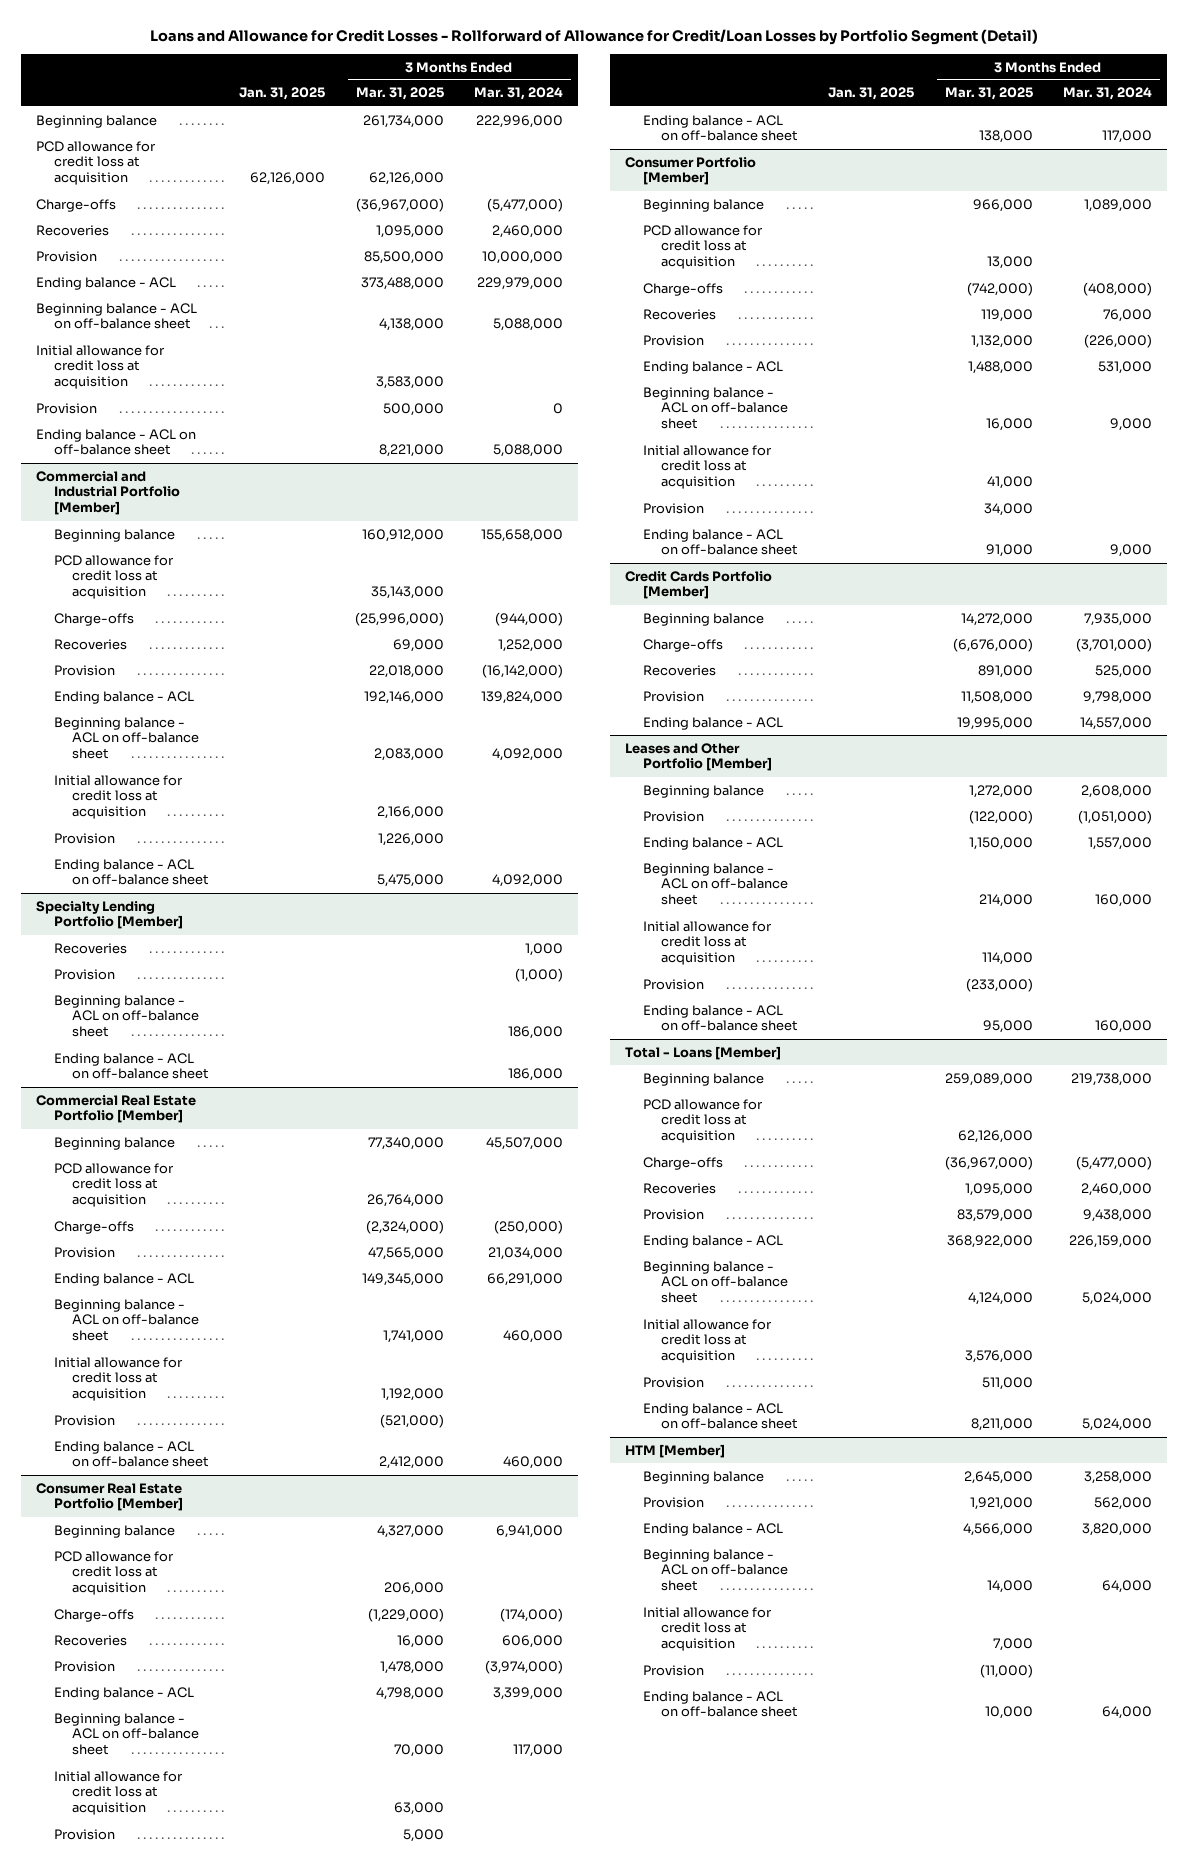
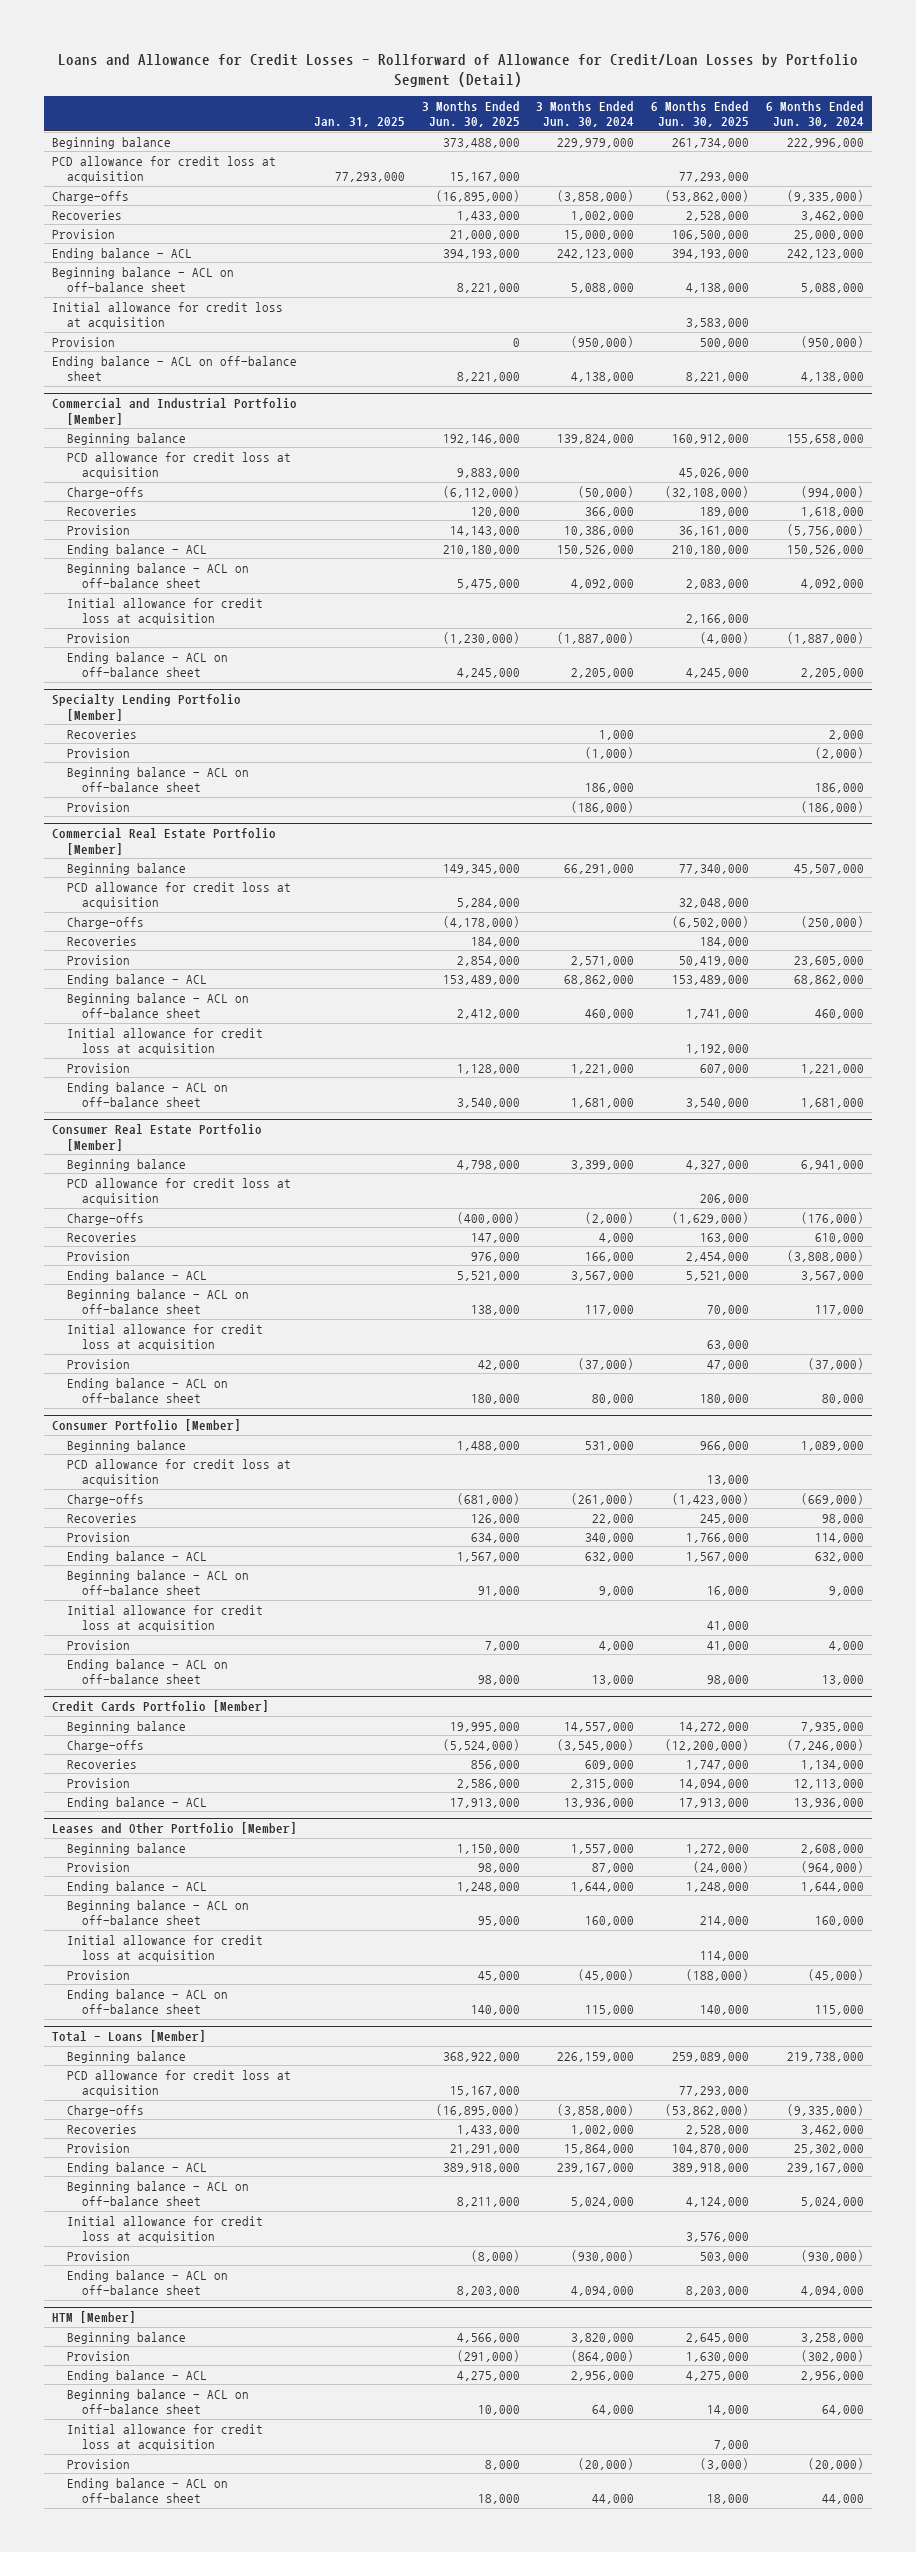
- | Jan. 31, 2025 | 3 Months Ended Mar. 31, 2025 | 3 Months Ended Mar. 31, 2024
+ | Jan. 31, 2025 | 3 Months Ended Jun. 30, 2025 | 3 Months Ended Jun. 30, 2024 | 6 Months Ended Jun. 30, 2025 | 6 Months Ended Jun. 30, 2024
- PCD allowance for credit loss at acquisition | 62,126,000 | 62,126,000 |
+ PCD allowance for credit loss at acquisition | 77,293,000 | 15,167,000 | | 77,293,000 |
@ Specialty Lending Portfolio [Member]
- Ending balance - ACL on off-balance sheet | | | 186,000
+ Provision | | | (186,000) | | (186,000)
@ Commercial Real Estate Portfolio [Member]
+ Recoveries | | 184,000 | | 184,000 |

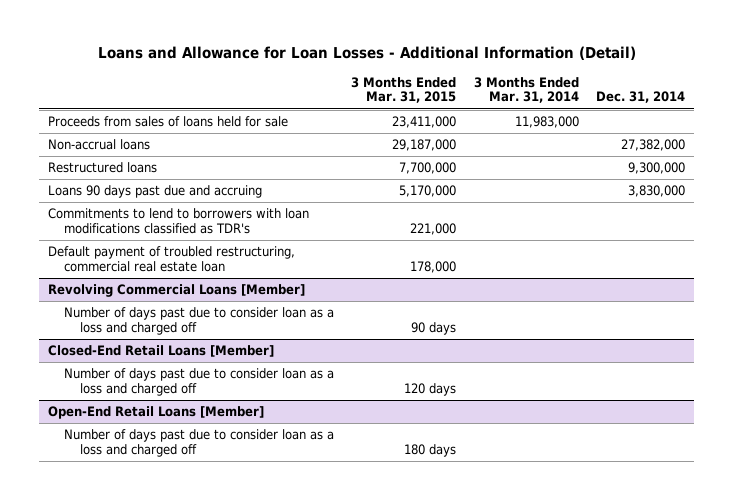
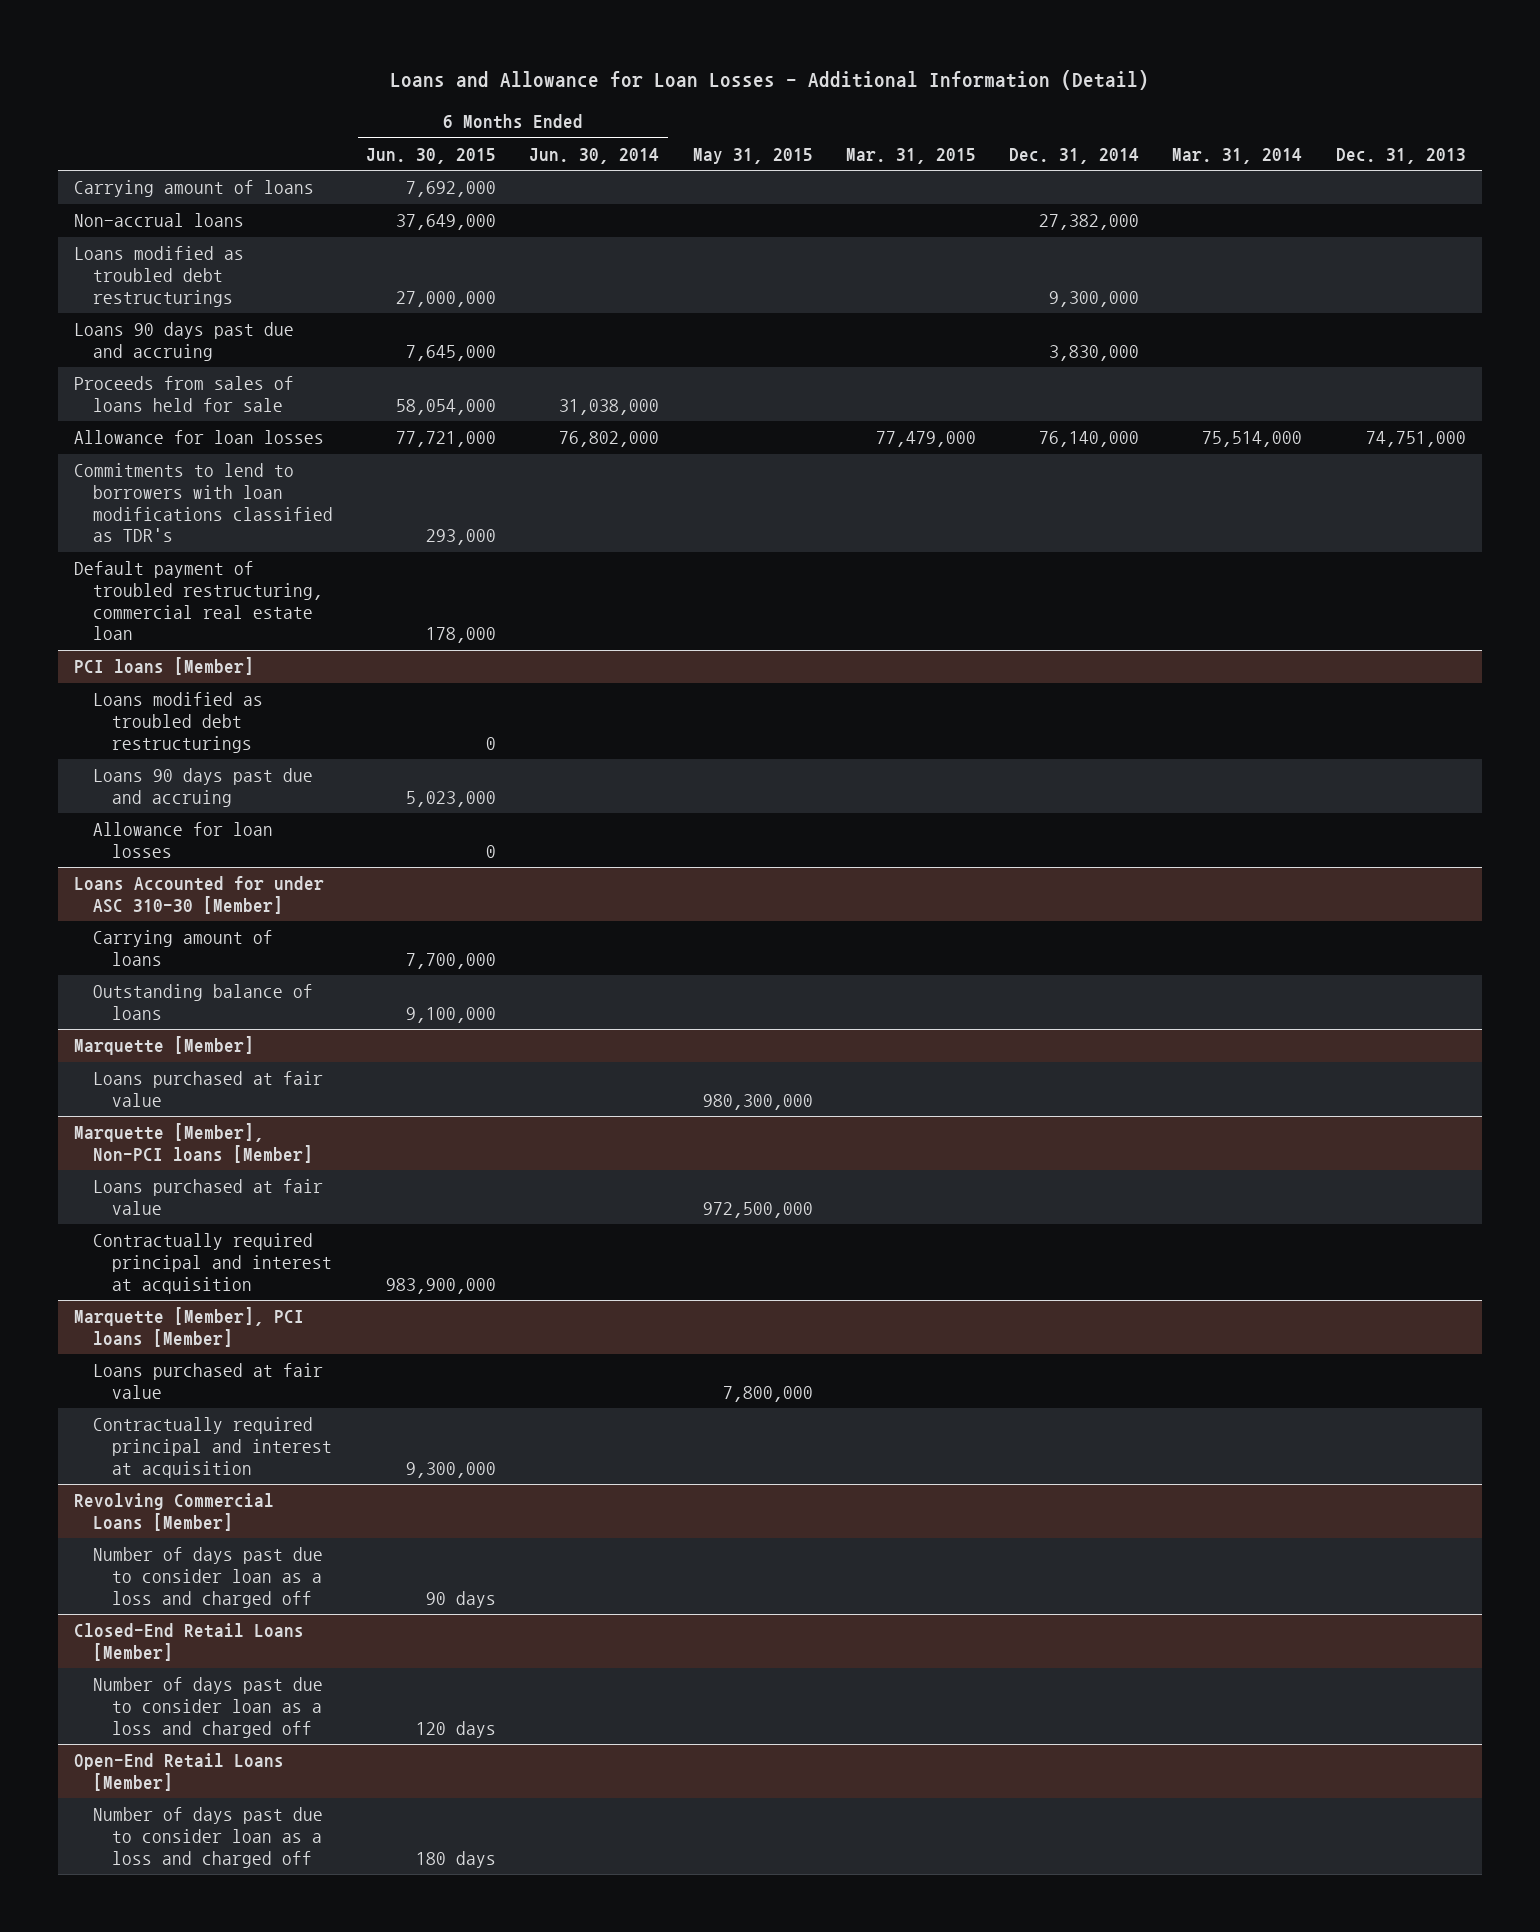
- | 3 Months Ended Mar. 31, 2015 | 3 Months Ended Mar. 31, 2014 | Dec. 31, 2014
+ | 6 Months Ended Jun. 30, 2015 | 6 Months Ended Jun. 30, 2014 | May 31, 2015 | Mar. 31, 2015 | Dec. 31, 2014 | Mar. 31, 2014 | Dec. 31, 2013
+ Carrying amount of loans | 7,692,000 | | | | | |
- Restructured loans | 7,700,000 | | 9,300,000
+ Loans modified as troubled debt restructurings | 27,000,000 | | | | 9,300,000 | |
moved down: Proceeds from sales of loans held for sale | 58,054,000 | 31,038,000 | | | | |
+ Allowance for loan losses | 77,721,000 | 76,802,000 | | 77,479,000 | 76,140,000 | 75,514,000 | 74,751,000
+ PCI loans [Member]
+ Loans modified as troubled debt restructurings | 0 | | | | | |
+ Loans 90 days past due and accruing | 5,023,000 | | | | | |
+ Allowance for loan losses | 0 | | | | | |
+ Loans Accounted for under ASC 310-30 [Member]
+ Carrying amount of loans | 7,700,000 | | | | | |
+ Outstanding balance of loans | 9,100,000 | | | | | |
+ Marquette [Member]
+ Loans purchased at fair value | | | 980,300,000 | | | |
+ Marquette [Member], Non-PCI loans [Member]
+ Loans purchased at fair value | | | 972,500,000 | | | |
+ Contractually required principal and interest at acquisition | 983,900,000 | | | | | |
+ Marquette [Member], PCI loans [Member]
+ Loans purchased at fair value | | | 7,800,000 | | | |
+ Contractually required principal and interest at acquisition | 9,300,000 | | | | | |

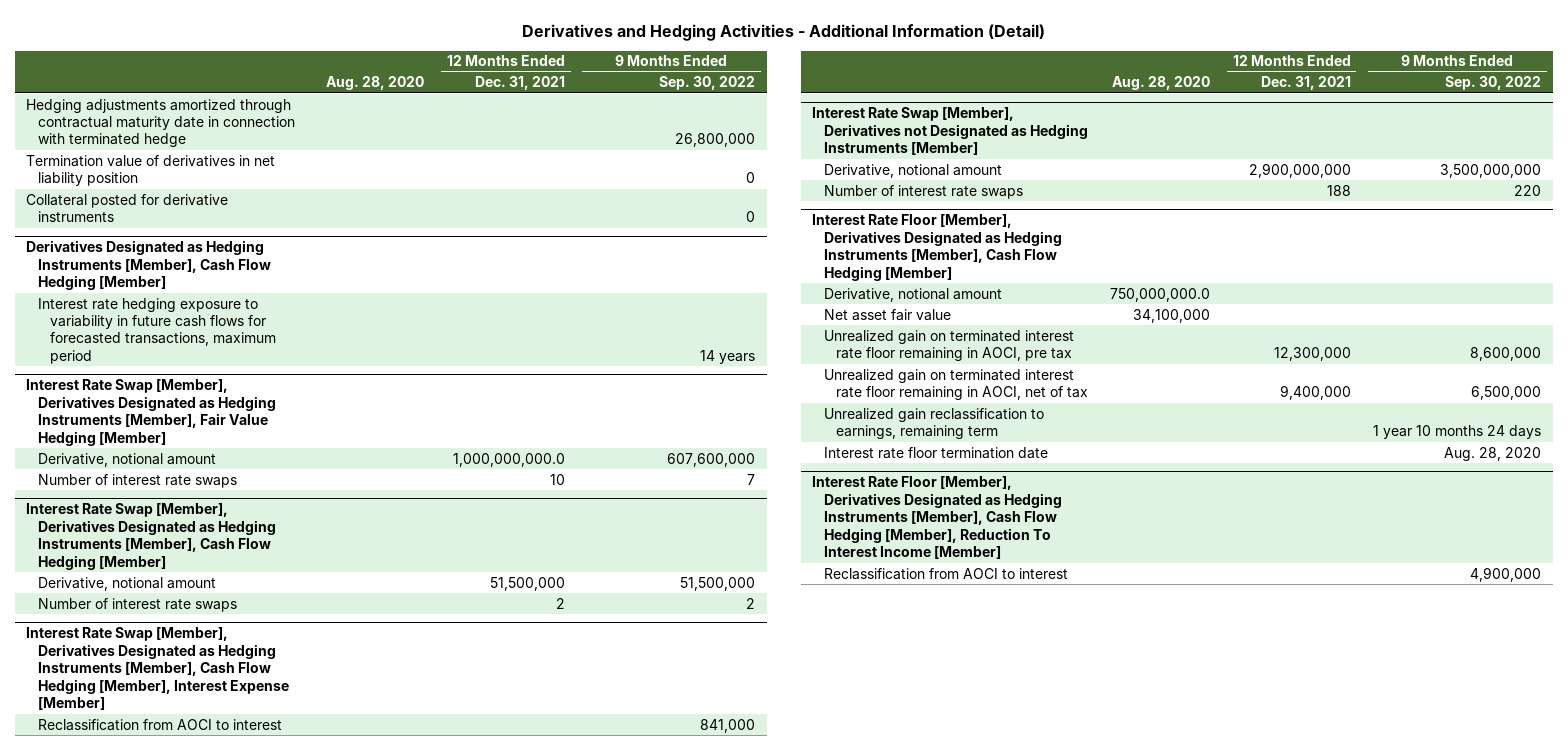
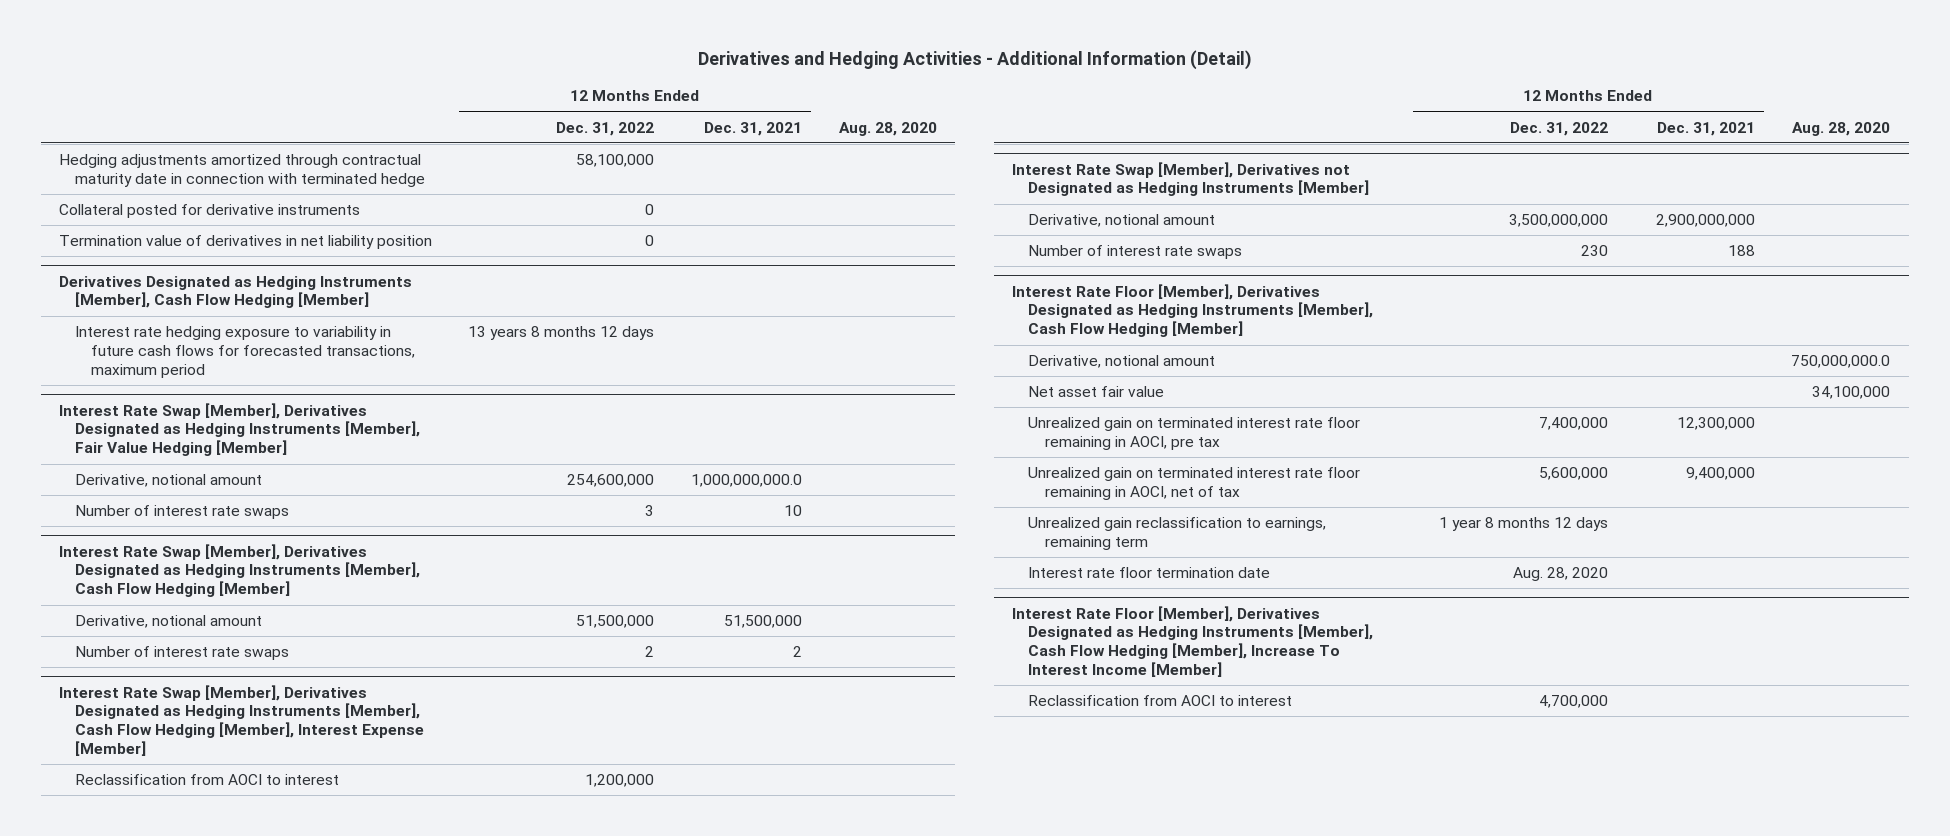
- | Aug. 28, 2020 | 12 Months Ended Dec. 31, 2021 | 9 Months Ended Sep. 30, 2022
+ | 12 Months Ended Dec. 31, 2022 | 12 Months Ended Dec. 31, 2021 | Aug. 28, 2020
moved down: Termination value of derivatives in net liability position | 0 | |
- Interest Rate Floor [Member], Derivatives Designated as Hedging Instruments [Member], Cash Flow Hedging [Member], Reduction To Interest Income [Member]
+ Interest Rate Floor [Member], Derivatives Designated as Hedging Instruments [Member], Cash Flow Hedging [Member], Increase To Interest Income [Member]

